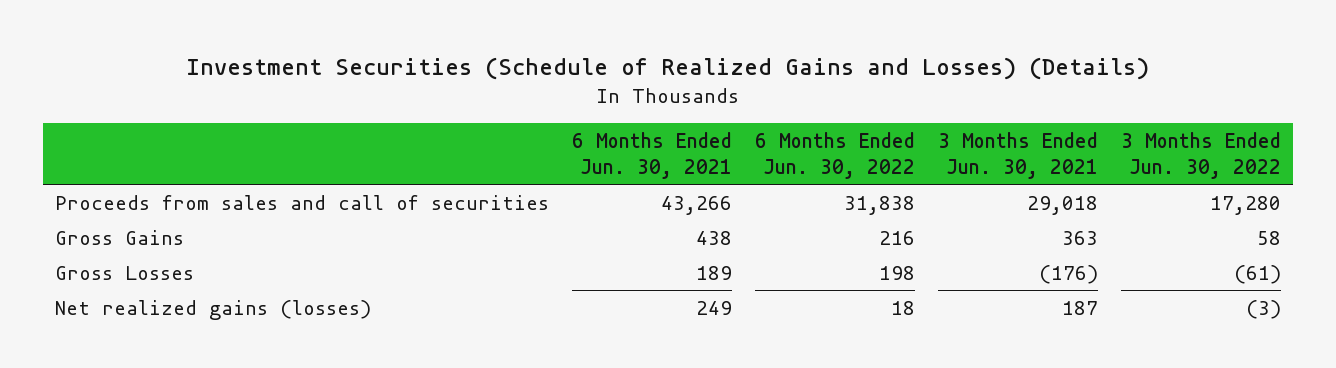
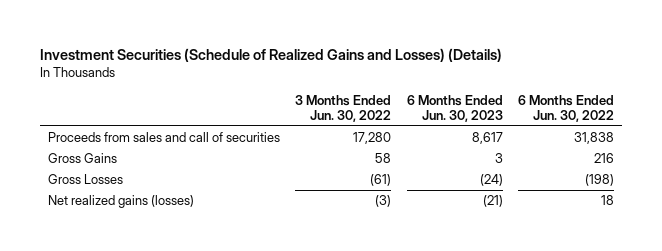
- | 6 Months Ended Jun. 30, 2021 | 6 Months Ended Jun. 30, 2022 | 3 Months Ended Jun. 30, 2021 | 3 Months Ended Jun. 30, 2022
+ | 3 Months Ended Jun. 30, 2022 | 6 Months Ended Jun. 30, 2023 | 6 Months Ended Jun. 30, 2022
- Gross Losses | 189 | 198 | (176) | (61)
+ Gross Losses | (61) | (24) | (198)

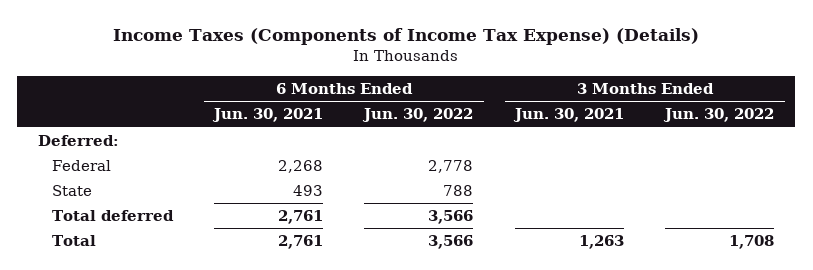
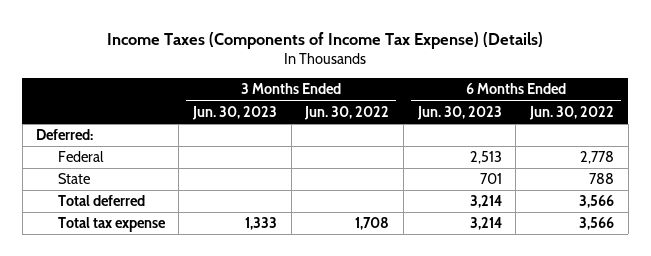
- | 6 Months Ended Jun. 30, 2021 | 6 Months Ended Jun. 30, 2022 | 3 Months Ended Jun. 30, 2021 | 3 Months Ended Jun. 30, 2022
+ | 3 Months Ended Jun. 30, 2023 | 3 Months Ended Jun. 30, 2022 | 6 Months Ended Jun. 30, 2023 | 6 Months Ended Jun. 30, 2022
- Total | 2,761 | 3,566 | 1,263 | 1,708
+ Total tax expense | 1,333 | 1,708 | 3,214 | 3,566

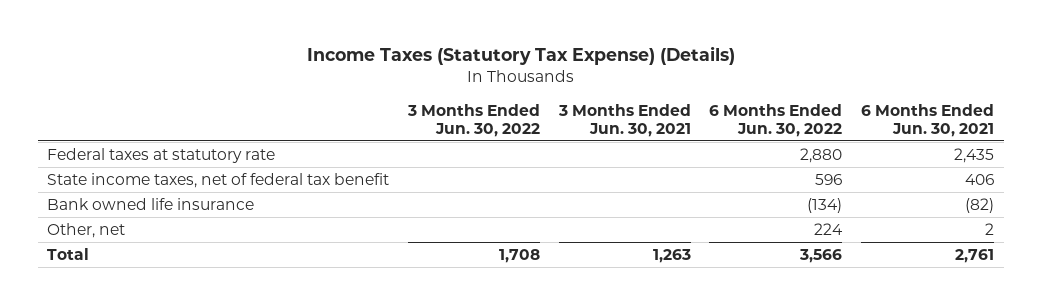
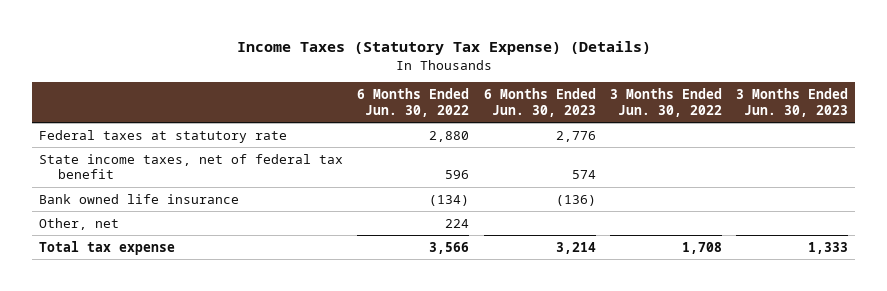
- | 3 Months Ended Jun. 30, 2022 | 3 Months Ended Jun. 30, 2021 | 6 Months Ended Jun. 30, 2022 | 6 Months Ended Jun. 30, 2021
+ | 6 Months Ended Jun. 30, 2022 | 6 Months Ended Jun. 30, 2023 | 3 Months Ended Jun. 30, 2022 | 3 Months Ended Jun. 30, 2023
- Total | 1,708 | 1,263 | 3,566 | 2,761
+ Total tax expense | 3,566 | 3,214 | 1,708 | 1,333

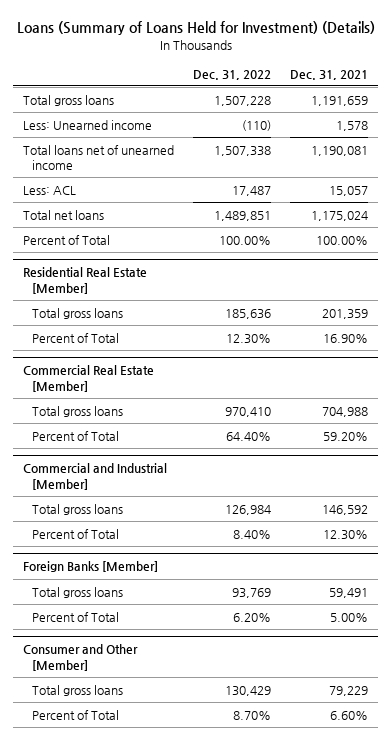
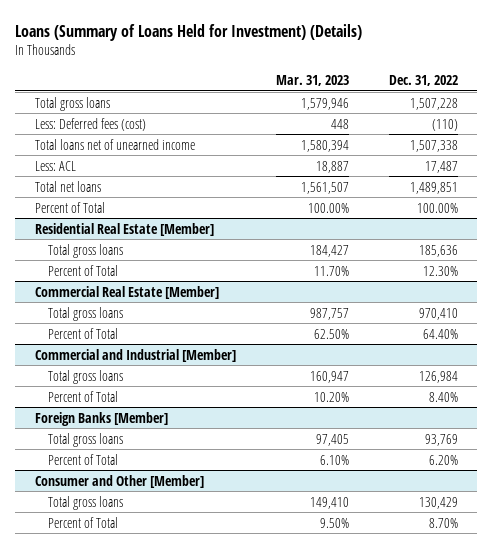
- | Dec. 31, 2022 | Dec. 31, 2021
+ | Mar. 31, 2023 | Dec. 31, 2022
- Less: Unearned income | (110) | 1,578
+ Less: Deferred fees (cost) | 448 | (110)

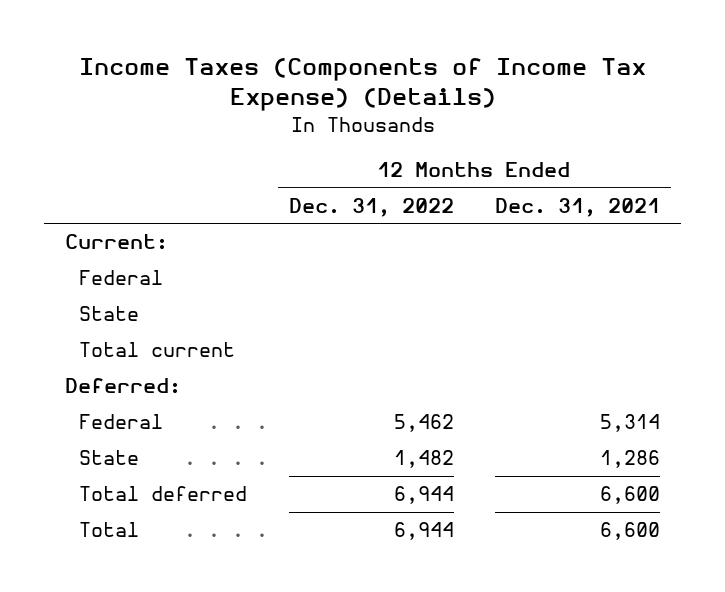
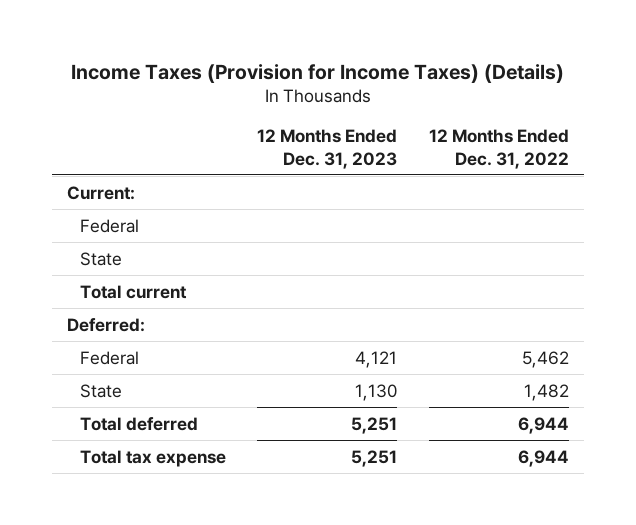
- Income Taxes (Components of Income Tax Expense) (Details)
+ Income Taxes (Provision for Income Taxes) (Details)
- | 12 Months Ended Dec. 31, 2022 | 12 Months Ended Dec. 31, 2021
+ | 12 Months Ended Dec. 31, 2023 | 12 Months Ended Dec. 31, 2022
- Total | 6,944 | 6,600
+ Total tax expense | 5,251 | 6,944

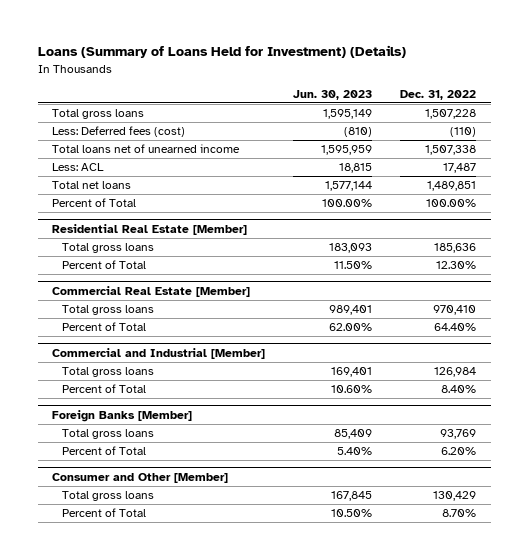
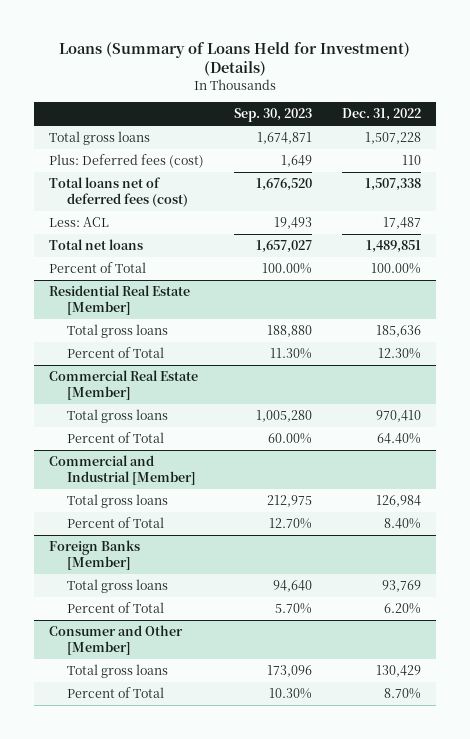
- | Jun. 30, 2023 | Dec. 31, 2022
+ | Sep. 30, 2023 | Dec. 31, 2022
- Less: Deferred fees (cost) | (810) | (110)
- Total loans net of unearned income | 1,595,959 | 1,507,338
+ Plus: Deferred fees (cost) | 1,649 | 110
+ Total loans net of deferred fees (cost) | 1,676,520 | 1,507,338

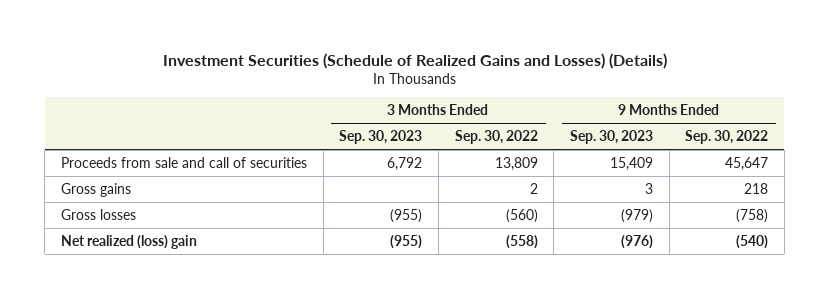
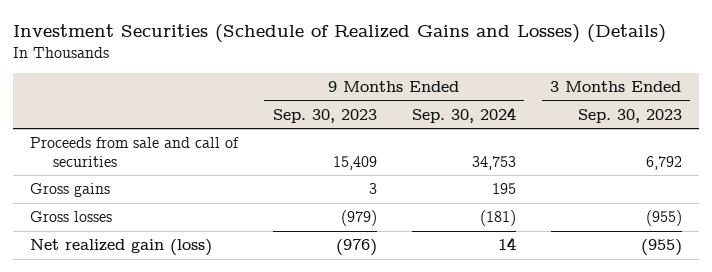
- | 3 Months Ended Sep. 30, 2023 | 3 Months Ended Sep. 30, 2022 | 9 Months Ended Sep. 30, 2023 | 9 Months Ended Sep. 30, 2022
+ | 9 Months Ended Sep. 30, 2023 | 9 Months Ended Sep. 30, 2024 | 3 Months Ended Sep. 30, 2023
- Net realized (loss) gain | (955) | (558) | (976) | (540)
+ Net realized gain (loss) | (976) | 14 | (955)

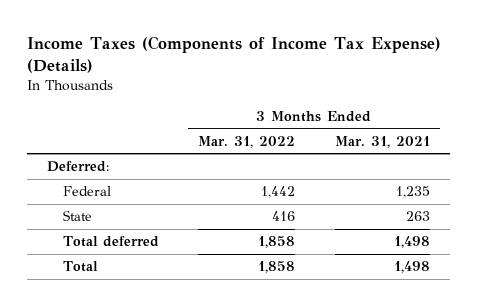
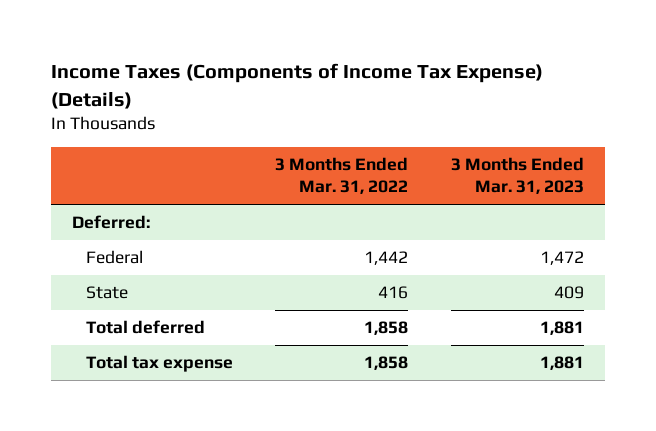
- | 3 Months Ended Mar. 31, 2022 | 3 Months Ended Mar. 31, 2021
+ | 3 Months Ended Mar. 31, 2022 | 3 Months Ended Mar. 31, 2023
- Total | 1,858 | 1,498
+ Total tax expense | 1,858 | 1,881

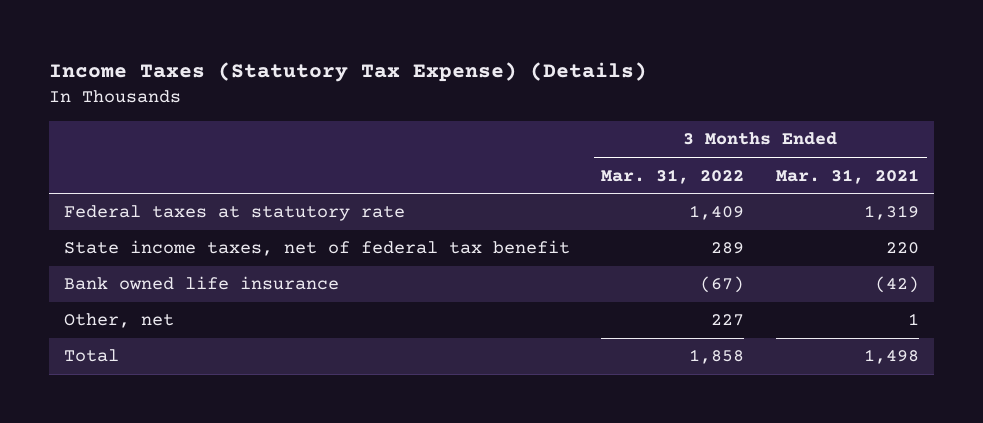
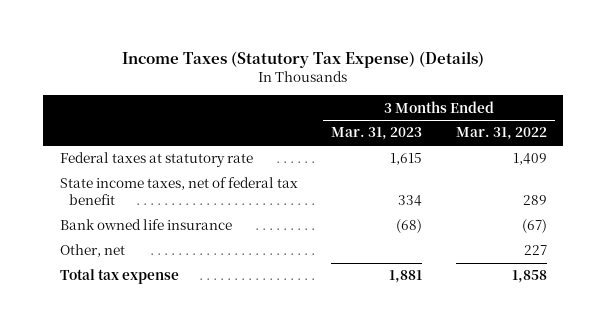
- | 3 Months Ended Mar. 31, 2022 | 3 Months Ended Mar. 31, 2021
+ | 3 Months Ended Mar. 31, 2023 | 3 Months Ended Mar. 31, 2022
- Total | 1,858 | 1,498
+ Total tax expense | 1,881 | 1,858

